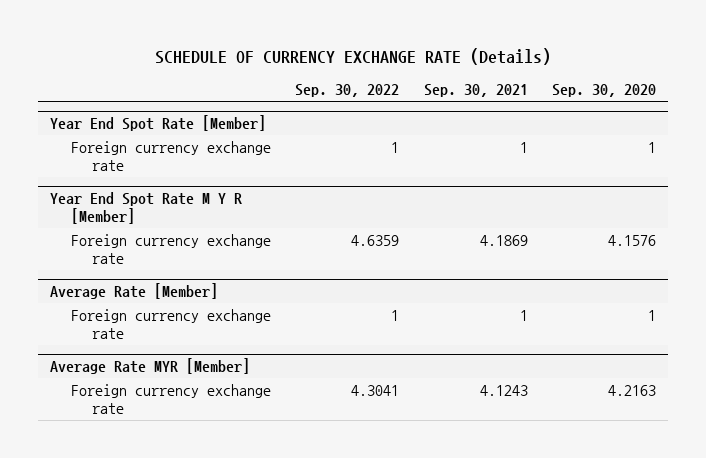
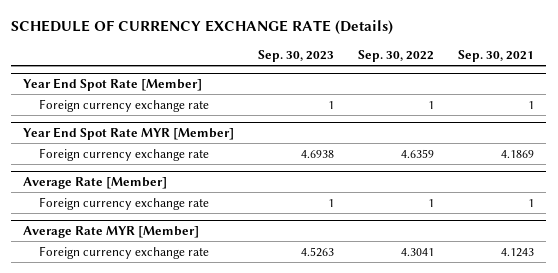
- | Sep. 30, 2022 | Sep. 30, 2021 | Sep. 30, 2020
+ | Sep. 30, 2023 | Sep. 30, 2022 | Sep. 30, 2021
- Year End Spot Rate M Y R [Member]
+ Year End Spot Rate MYR [Member]

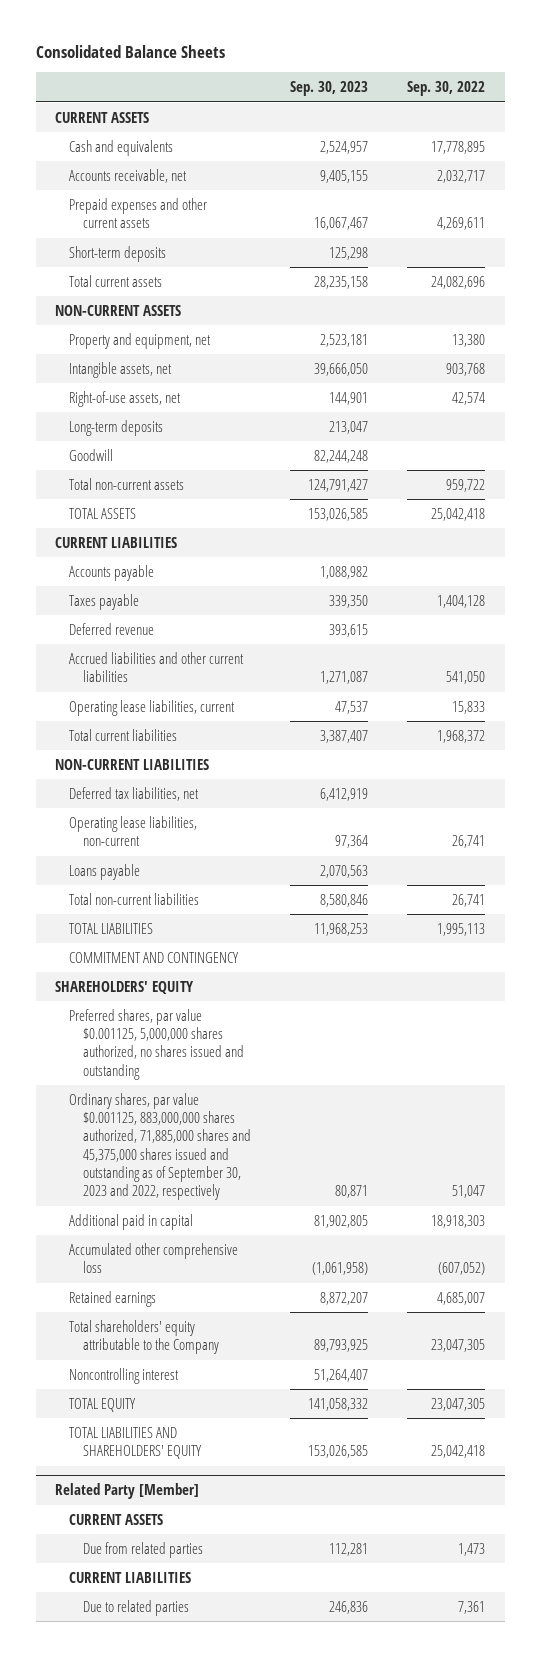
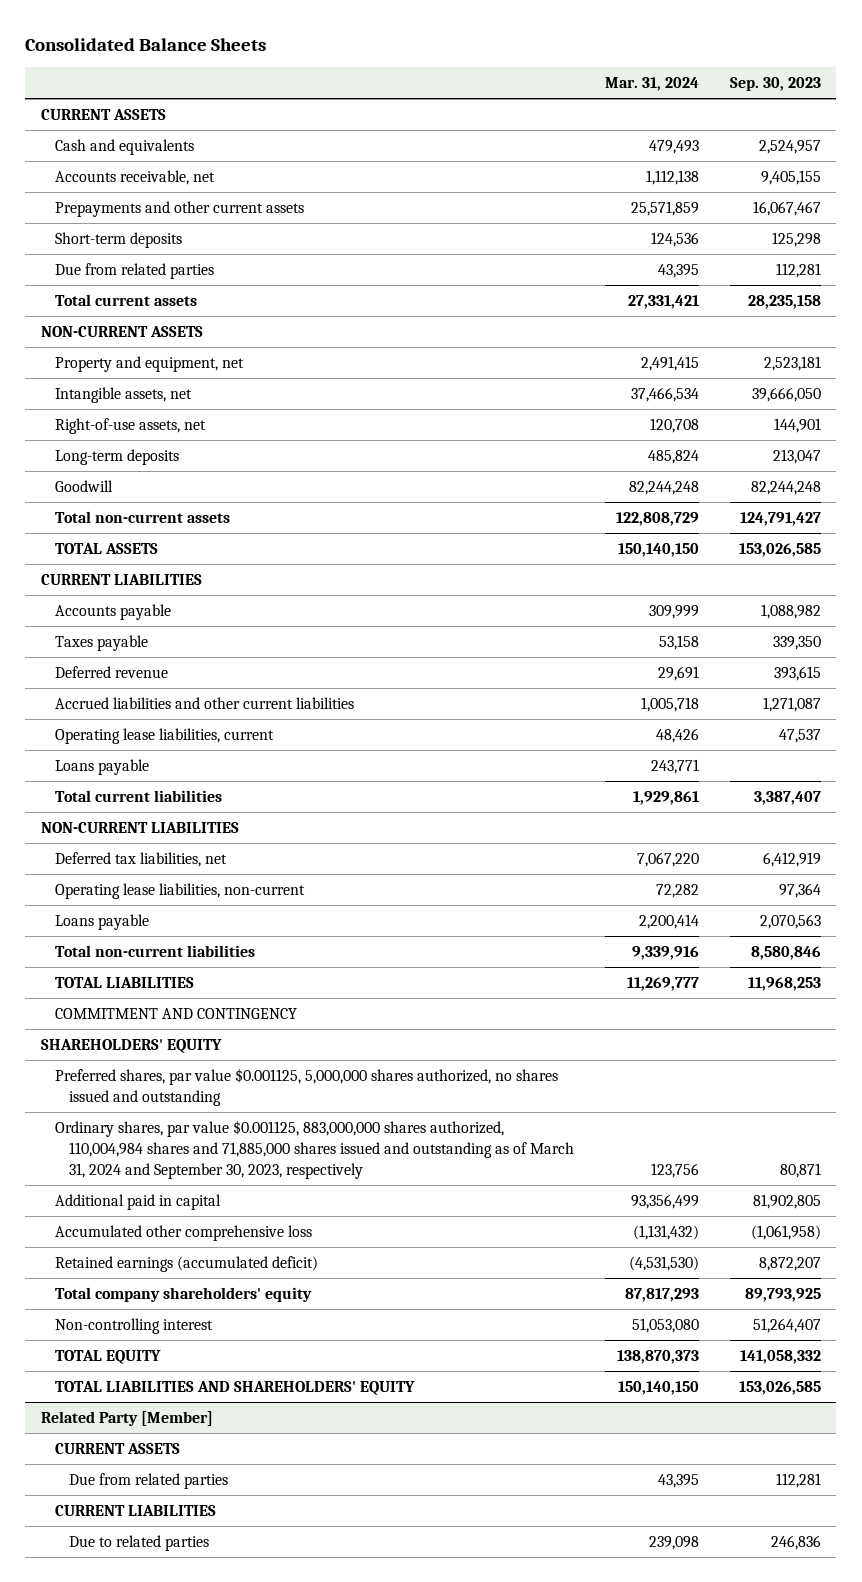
- | Sep. 30, 2023 | Sep. 30, 2022
+ | Mar. 31, 2024 | Sep. 30, 2023
- Prepaid expenses and other current assets | 16,067,467 | 4,269,611
+ Prepayments and other current assets | 25,571,859 | 16,067,467
+ Due from related parties | 43,395 | 112,281
+ Loans payable | 243,771 |
- Ordinary shares, par value $0.001125, 883,000,000 shares authorized, 71,885,000 shares and 45,375,000 shares issued and outstanding as of September 30, 2023 and 2022, respectively | 80,871 | 51,047
+ Ordinary shares, par value $0.001125, 883,000,000 shares authorized, 110,004,984 shares and 71,885,000 shares issued and outstanding as of March 31, 2024 and September 30, 2023, respectively | 123,756 | 80,871
- Retained earnings | 8,872,207 | 4,685,007
- Total shareholders' equity attributable to the Company | 89,793,925 | 23,047,305
- Noncontrolling interest | 51,264,407 |
+ Retained earnings (accumulated deficit) | (4,531,530) | 8,872,207
+ Total company shareholders' equity | 87,817,293 | 89,793,925
+ Non-controlling interest | 51,053,080 | 51,264,407

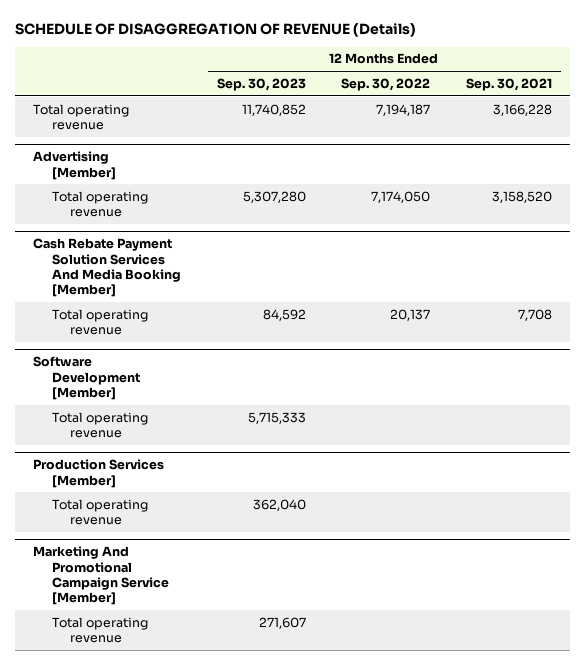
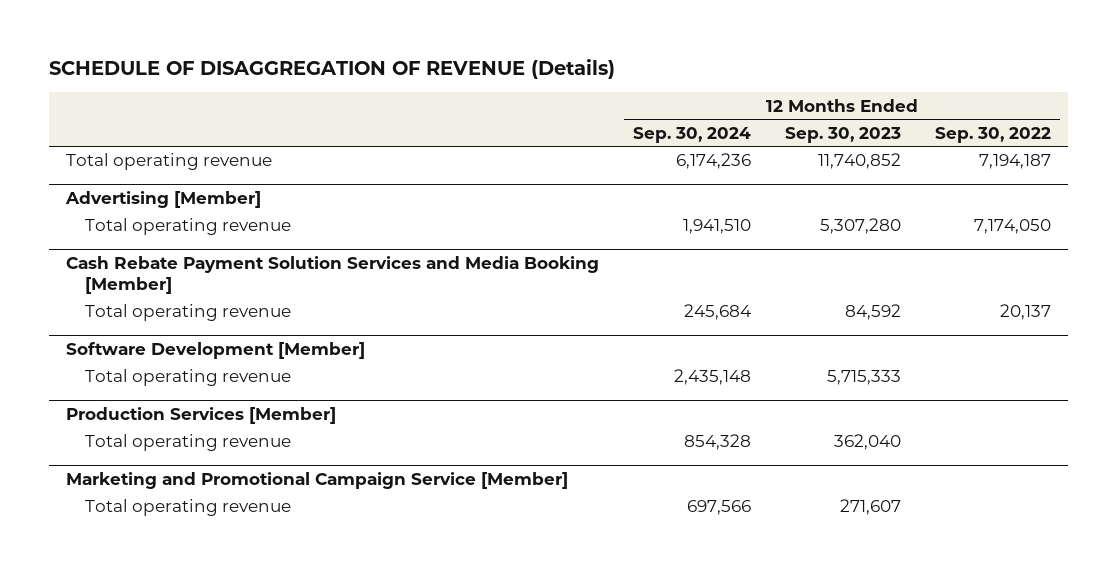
- | 12 Months Ended Sep. 30, 2023 | 12 Months Ended Sep. 30, 2022 | 12 Months Ended Sep. 30, 2021
+ | 12 Months Ended Sep. 30, 2024 | 12 Months Ended Sep. 30, 2023 | 12 Months Ended Sep. 30, 2022
- Cash Rebate Payment Solution Services And Media Booking [Member]
+ Cash Rebate Payment Solution Services and Media Booking [Member]
- Marketing And Promotional Campaign Service [Member]
+ Marketing and Promotional Campaign Service [Member]

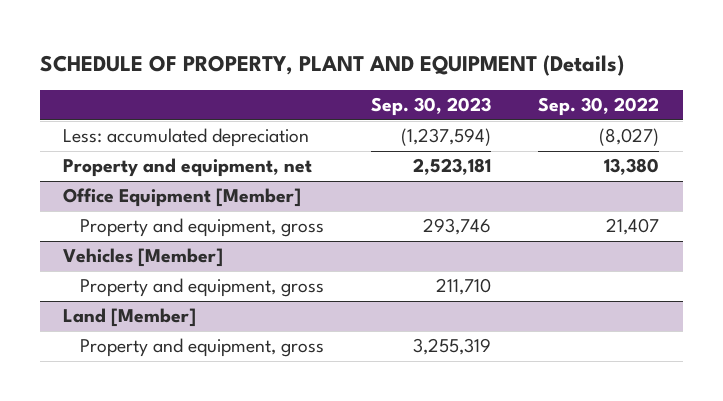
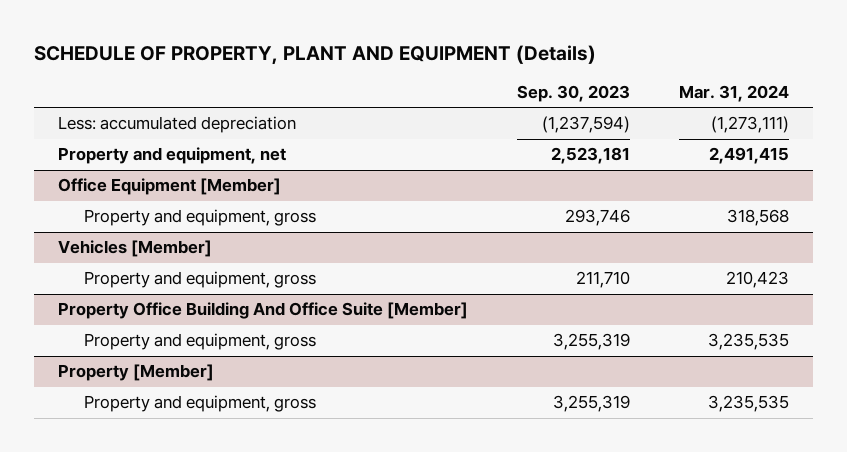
- | Sep. 30, 2023 | Sep. 30, 2022
+ | Sep. 30, 2023 | Mar. 31, 2024
- Land [Member]
+ Property Office Building And Office Suite [Member]
+ Property [Member]
+ Property and equipment, gross | 3,255,319 | 3,235,535

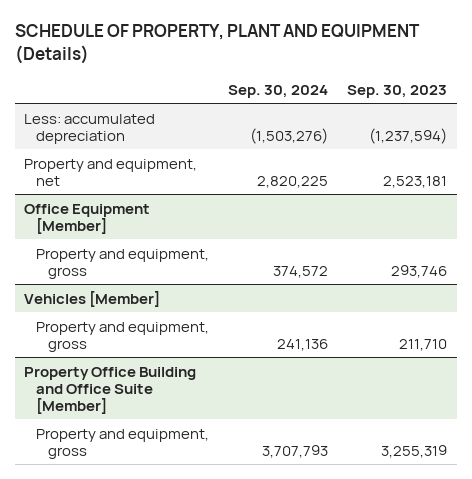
- | Sep. 30, 2023 | Mar. 31, 2024
+ | Sep. 30, 2024 | Sep. 30, 2023
- Property Office Building And Office Suite [Member]
- Property and equipment, gross | 3,255,319 | 3,235,535
- Property [Member]
+ Property Office Building and Office Suite [Member]

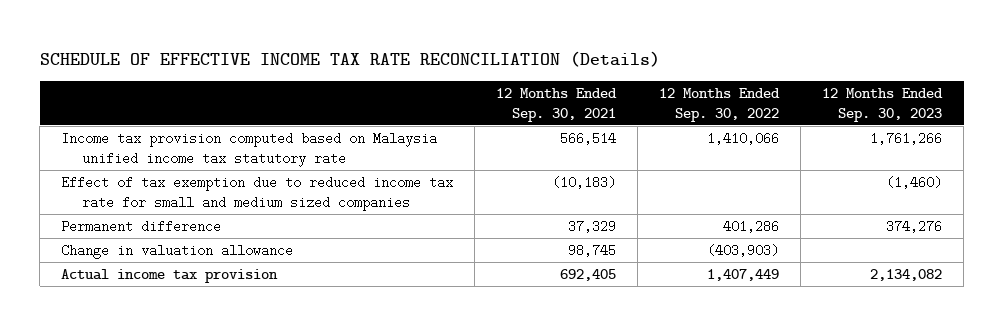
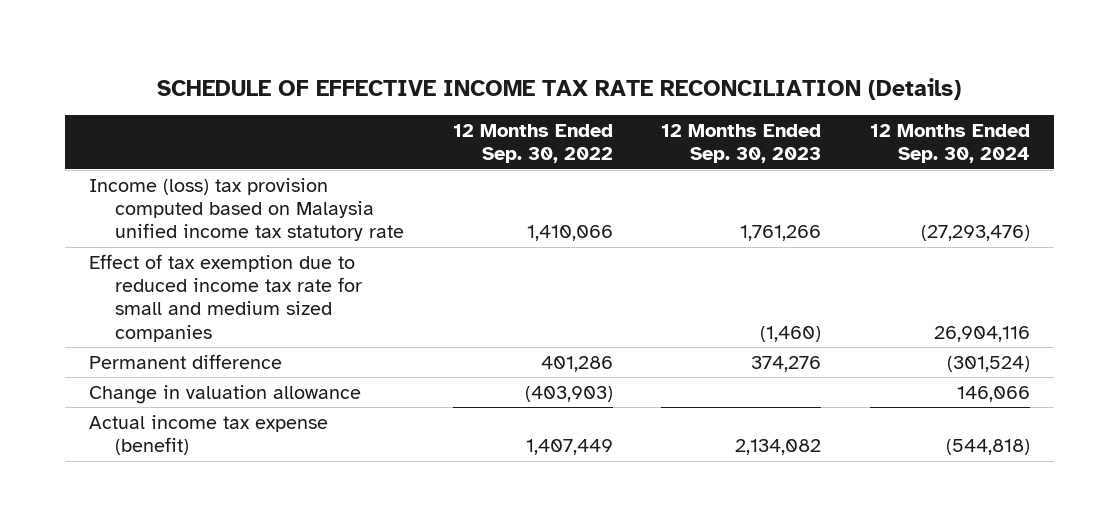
- | 12 Months Ended Sep. 30, 2021 | 12 Months Ended Sep. 30, 2022 | 12 Months Ended Sep. 30, 2023
+ | 12 Months Ended Sep. 30, 2022 | 12 Months Ended Sep. 30, 2023 | 12 Months Ended Sep. 30, 2024
- Income tax provision computed based on Malaysia unified income tax statutory rate | 566,514 | 1,410,066 | 1,761,266
+ Income (loss) tax provision computed based on Malaysia unified income tax statutory rate | 1,410,066 | 1,761,266 | (27,293,476)
- Actual income tax provision | 692,405 | 1,407,449 | 2,134,082
+ Actual income tax expense (benefit) | 1,407,449 | 2,134,082 | (544,818)

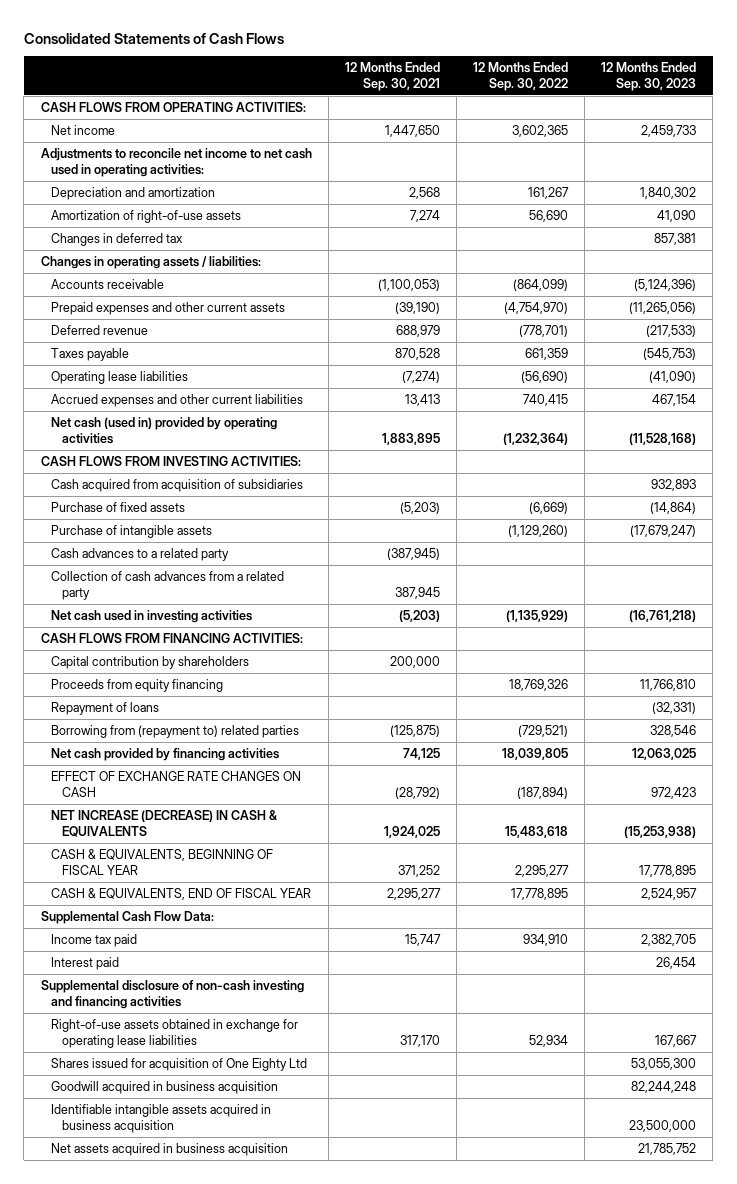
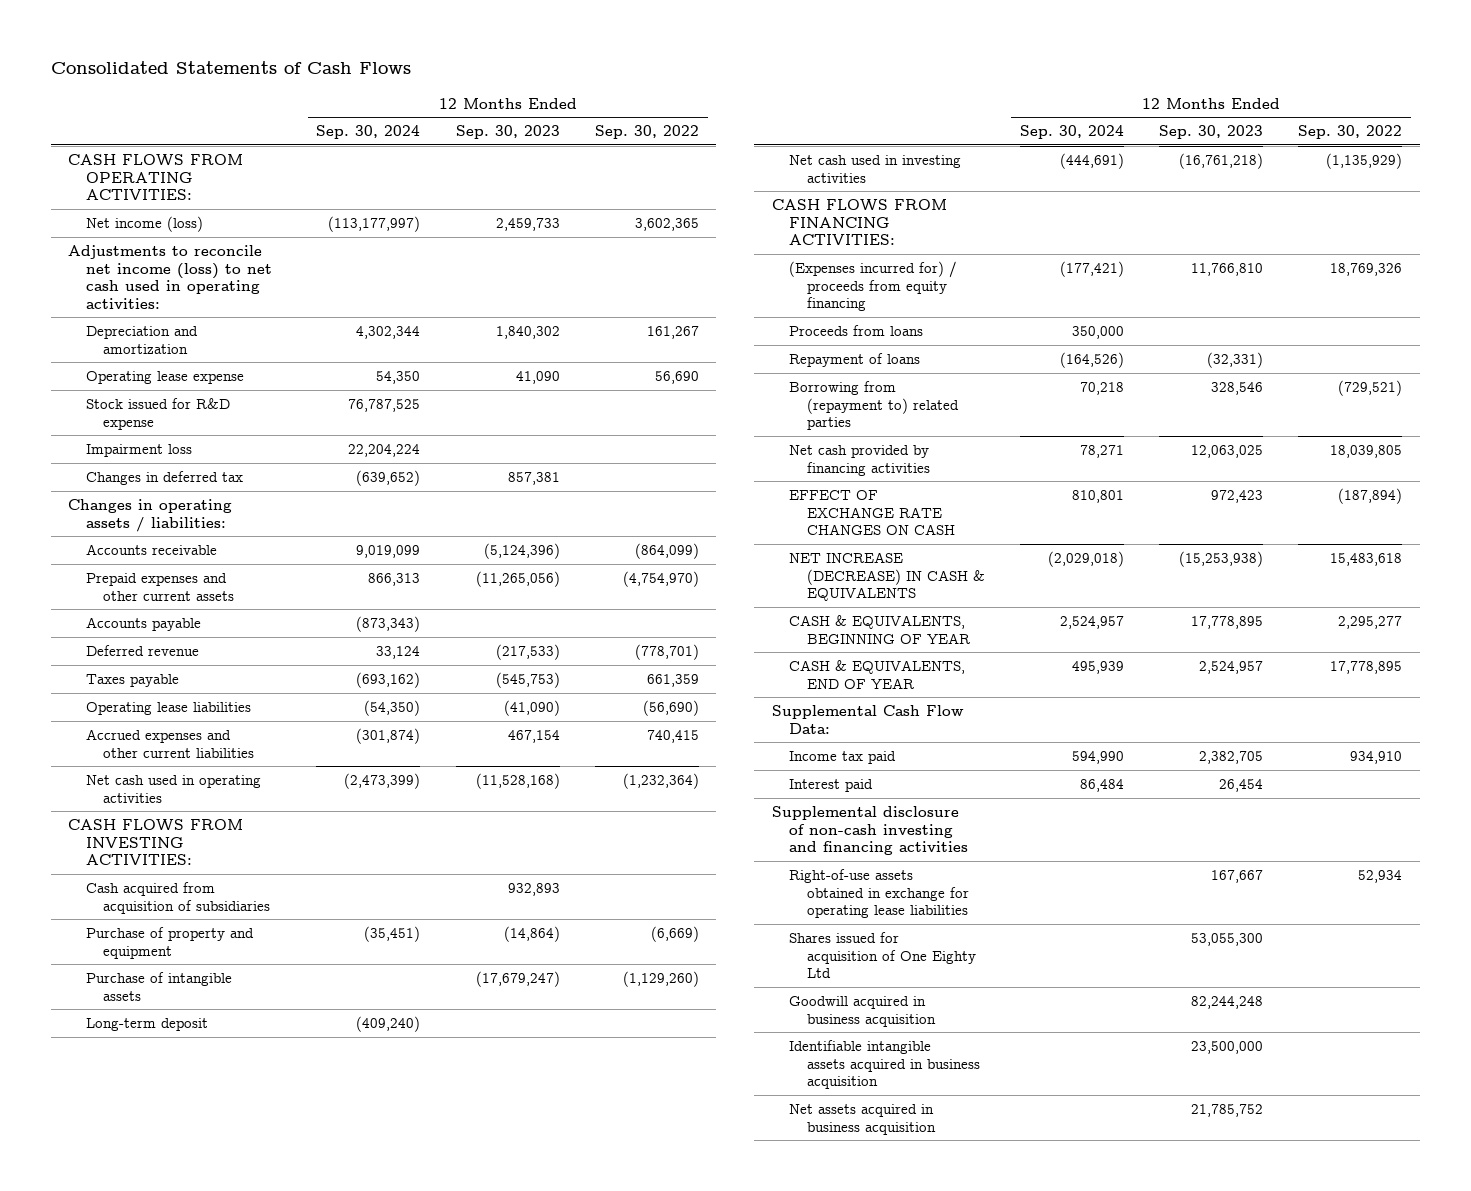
- | 12 Months Ended Sep. 30, 2021 | 12 Months Ended Sep. 30, 2022 | 12 Months Ended Sep. 30, 2023
+ | 12 Months Ended Sep. 30, 2024 | 12 Months Ended Sep. 30, 2023 | 12 Months Ended Sep. 30, 2022
- Net income | 1,447,650 | 3,602,365 | 2,459,733
- Adjustments to reconcile net income to net cash used in operating activities:
+ Net income (loss) | (113,177,997) | 2,459,733 | 3,602,365
+ Adjustments to reconcile net income (loss) to net cash used in operating activities:
- Amortization of right-of-use assets | 7,274 | 56,690 | 41,090
+ Operating lease expense | 54,350 | 41,090 | 56,690
+ Stock issued for R&D expense | 76,787,525 | |
+ Impairment loss | 22,204,224 | |
+ Accounts payable | (873,343) | |
- Net cash (used in) provided by operating activities | 1,883,895 | (1,232,364) | (11,528,168)
+ Net cash used in operating activities | (2,473,399) | (11,528,168) | (1,232,364)
- Purchase of fixed assets | (5,203) | (6,669) | (14,864)
+ Purchase of property and equipment | (35,451) | (14,864) | (6,669)
- Cash advances to a related party | (387,945) | |
- Collection of cash advances from a related party | 387,945 | |
+ Long-term deposit | (409,240) | |
- Capital contribution by shareholders | 200,000 | |
- Proceeds from equity financing | | 18,769,326 | 11,766,810
+ (Expenses incurred for) / proceeds from equity financing | (177,421) | 11,766,810 | 18,769,326
+ Proceeds from loans | 350,000 | |
- CASH & EQUIVALENTS, BEGINNING OF FISCAL YEAR | 371,252 | 2,295,277 | 17,778,895
- CASH & EQUIVALENTS, END OF FISCAL YEAR | 2,295,277 | 17,778,895 | 2,524,957
+ CASH & EQUIVALENTS, BEGINNING OF YEAR | 2,524,957 | 17,778,895 | 2,295,277
+ CASH & EQUIVALENTS, END OF YEAR | 495,939 | 2,524,957 | 17,778,895

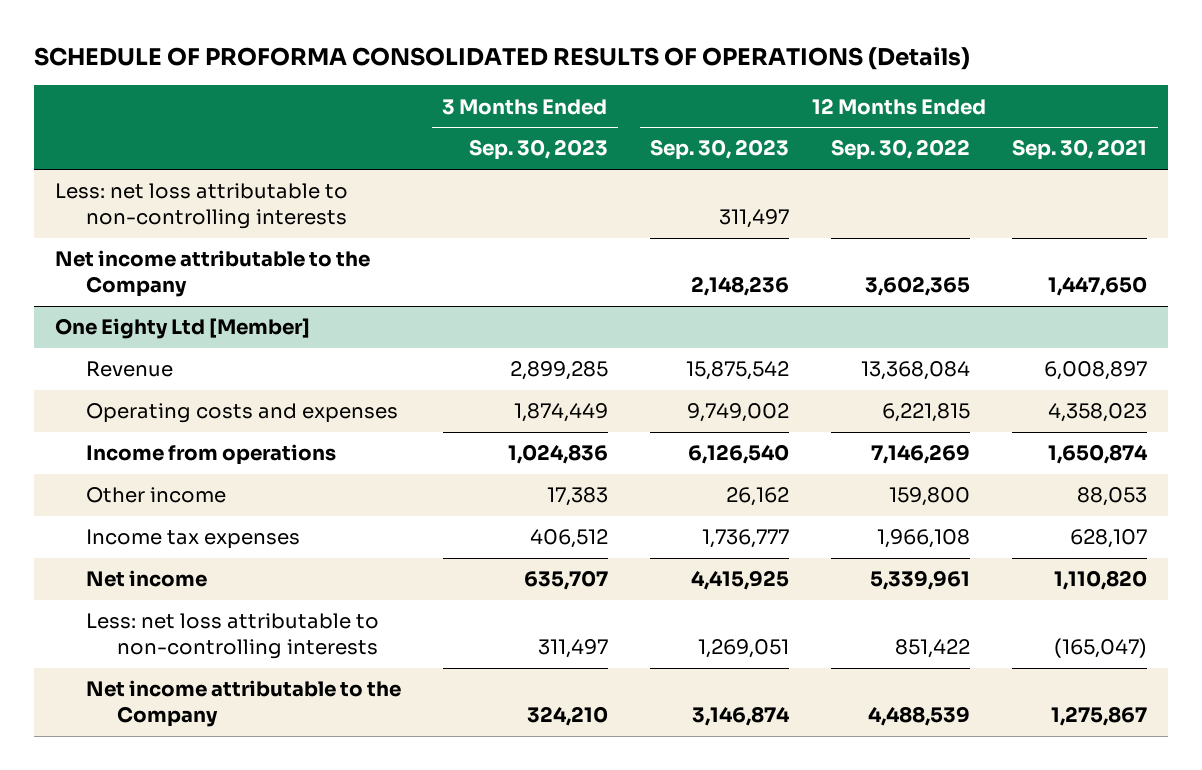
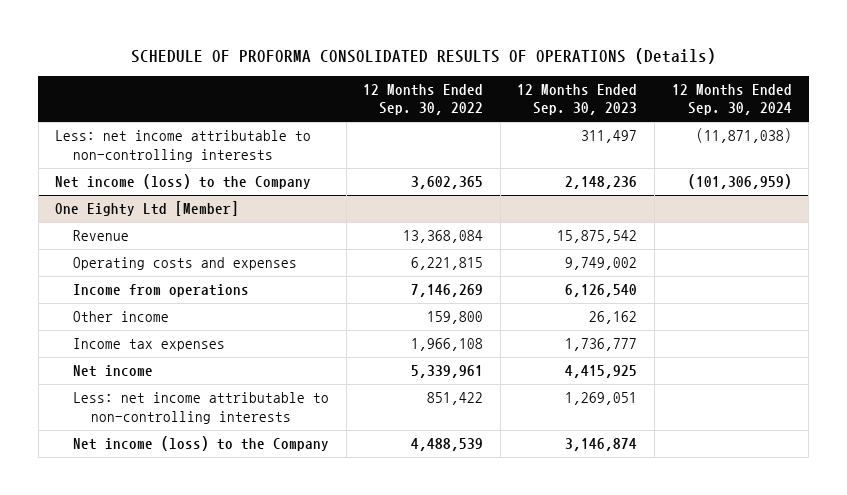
- | 3 Months Ended Sep. 30, 2023 | 12 Months Ended Sep. 30, 2023 | 12 Months Ended Sep. 30, 2022 | 12 Months Ended Sep. 30, 2021
+ | 12 Months Ended Sep. 30, 2022 | 12 Months Ended Sep. 30, 2023 | 12 Months Ended Sep. 30, 2024
- Less: net loss attributable to non-controlling interests | | 311,497 | |
- Net income attributable to the Company | | 2,148,236 | 3,602,365 | 1,447,650
+ Less: net income attributable to non-controlling interests | | 311,497 | (11,871,038)
+ Net income (loss) to the Company | 3,602,365 | 2,148,236 | (101,306,959)
@ One Eighty Ltd [Member]
- Less: net loss attributable to non-controlling interests | 311,497 | 1,269,051 | 851,422 | (165,047)
- Net income attributable to the Company | 324,210 | 3,146,874 | 4,488,539 | 1,275,867
+ Less: net income attributable to non-controlling interests | 851,422 | 1,269,051 |
+ Net income (loss) to the Company | 4,488,539 | 3,146,874 |

